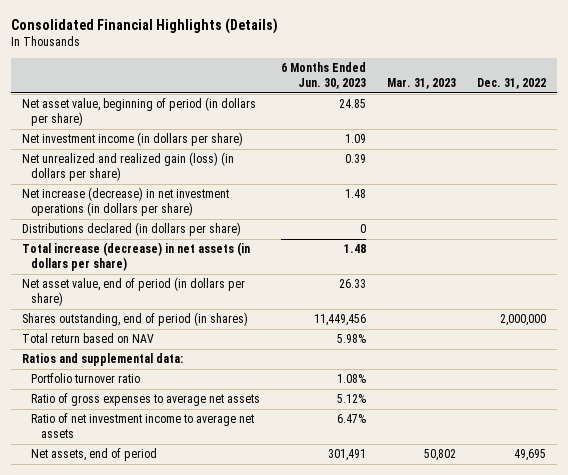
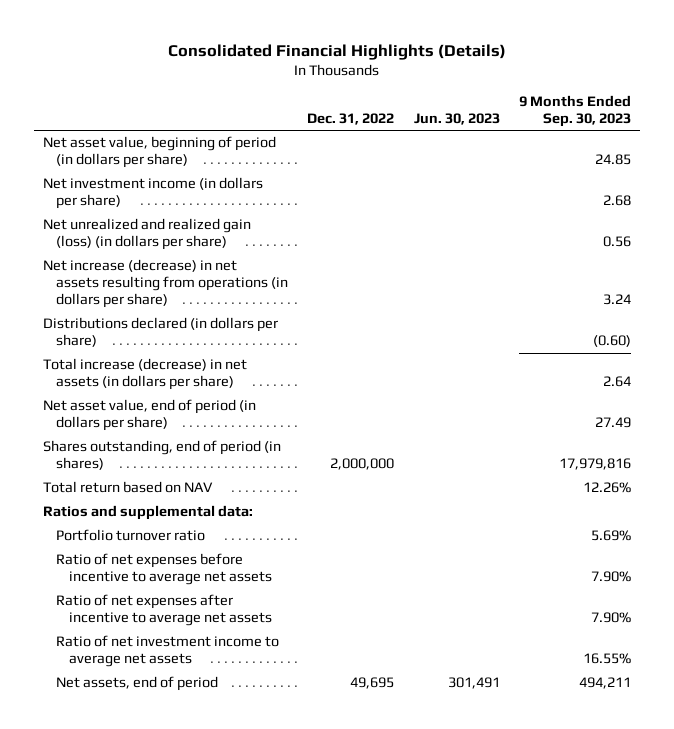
- | 6 Months Ended Jun. 30, 2023 | Mar. 31, 2023 | Dec. 31, 2022
+ | Dec. 31, 2022 | Jun. 30, 2023 | 9 Months Ended Sep. 30, 2023
- Net increase (decrease) in net investment operations (in dollars per share) | 1.48 | |
+ Net increase (decrease) in net assets resulting from operations (in dollars per share) | | | 3.24
- Ratio of gross expenses to average net assets | 5.12% | |
+ Ratio of net expenses before incentive to average net assets | | | 7.90%
+ Ratio of net expenses after incentive to average net assets | | | 7.90%

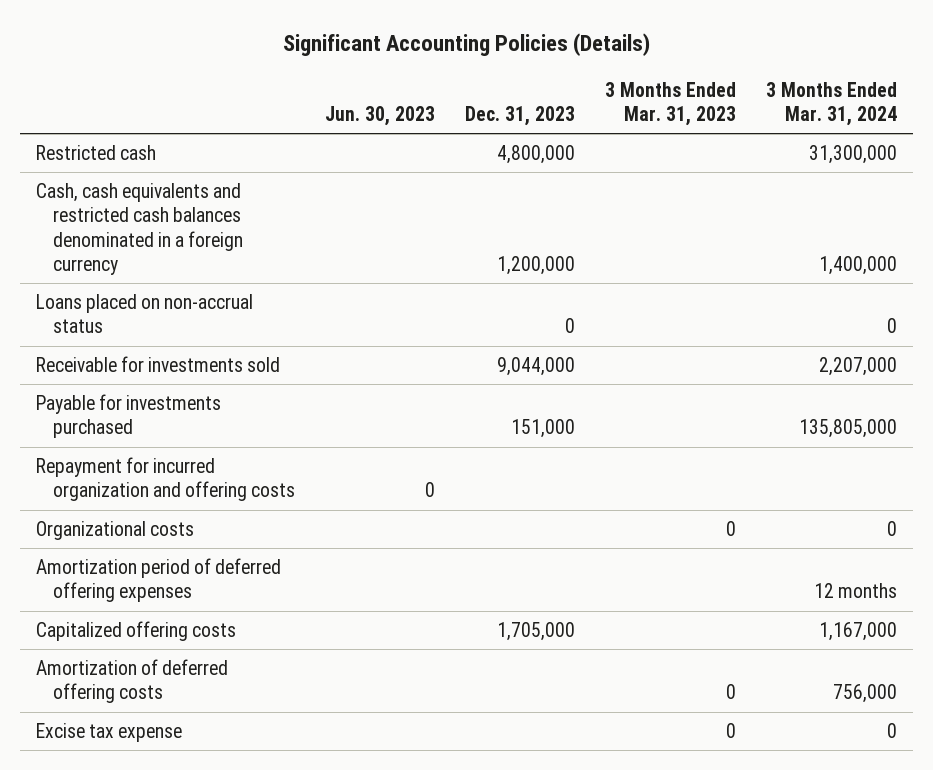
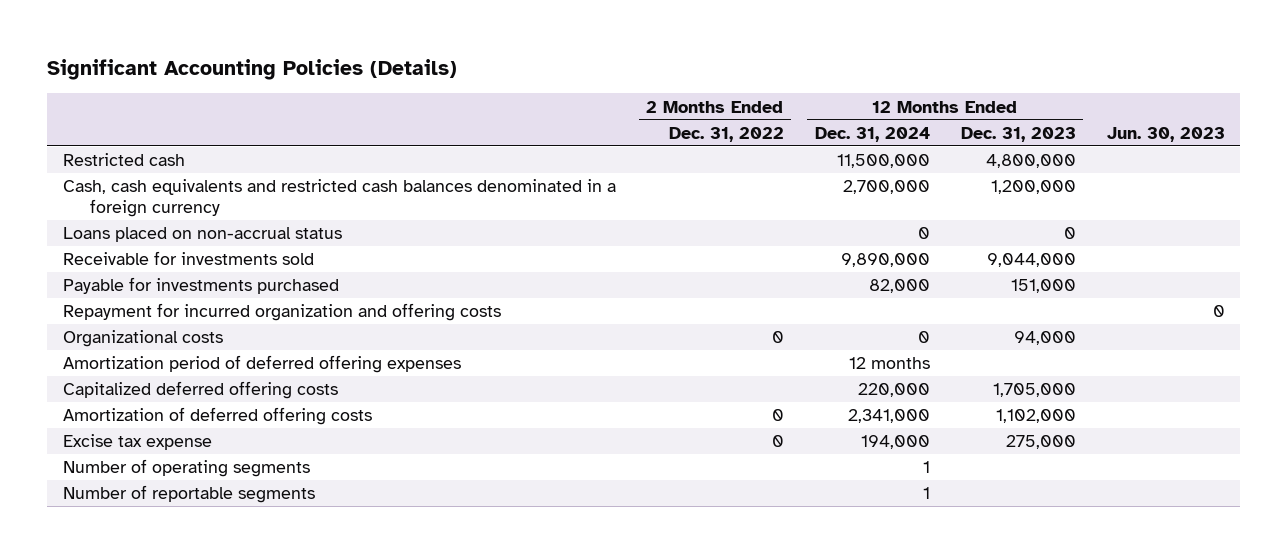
- | Jun. 30, 2023 | Dec. 31, 2023 | 3 Months Ended Mar. 31, 2023 | 3 Months Ended Mar. 31, 2024
+ | 2 Months Ended Dec. 31, 2022 | 12 Months Ended Dec. 31, 2024 | 12 Months Ended Dec. 31, 2023 | Jun. 30, 2023
- Capitalized offering costs | | 1,705,000 | | 1,167,000
+ Capitalized deferred offering costs | | 220,000 | 1,705,000 |
+ Number of operating segments | | 1 | |
+ Number of reportable segments | | 1 | |

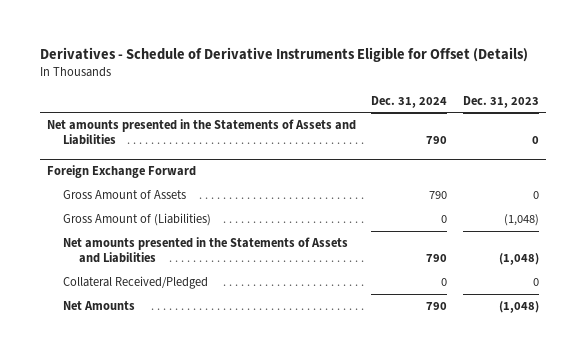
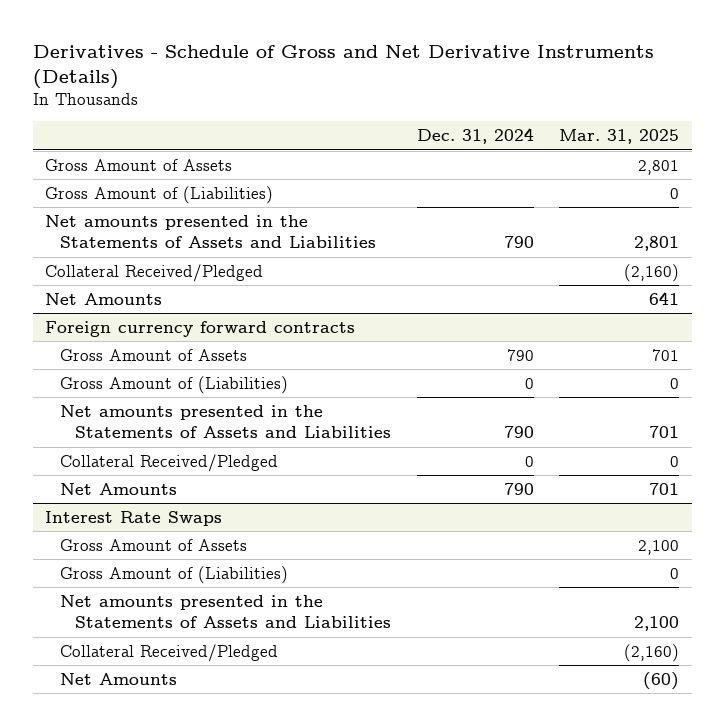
- Derivatives - Schedule of Derivative Instruments Eligible for Offset (Details)
+ Derivatives - Schedule of Gross and Net Derivative Instruments (Details)
- | Dec. 31, 2024 | Dec. 31, 2023
+ | Dec. 31, 2024 | Mar. 31, 2025
+ Gross Amount of Assets | | 2,801
+ Gross Amount of (Liabilities) | | 0
- Foreign Exchange Forward
+ Collateral Received/Pledged | | (2,160)
+ Net Amounts | | 641
+ Foreign currency forward contracts
+ Interest Rate Swaps
+ Gross Amount of Assets | | 2,100
+ Gross Amount of (Liabilities) | | 0
+ Net amounts presented in the Statements of Assets and Liabilities | | 2,100
+ Collateral Received/Pledged | | (2,160)
+ Net Amounts | | (60)

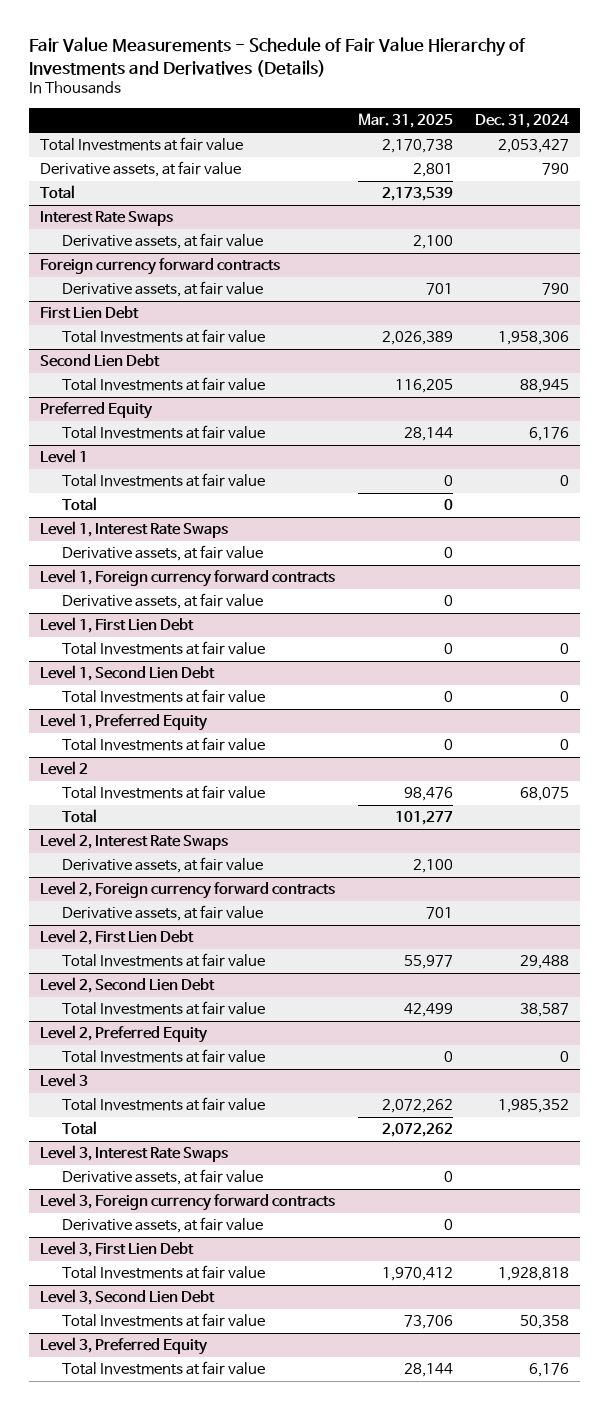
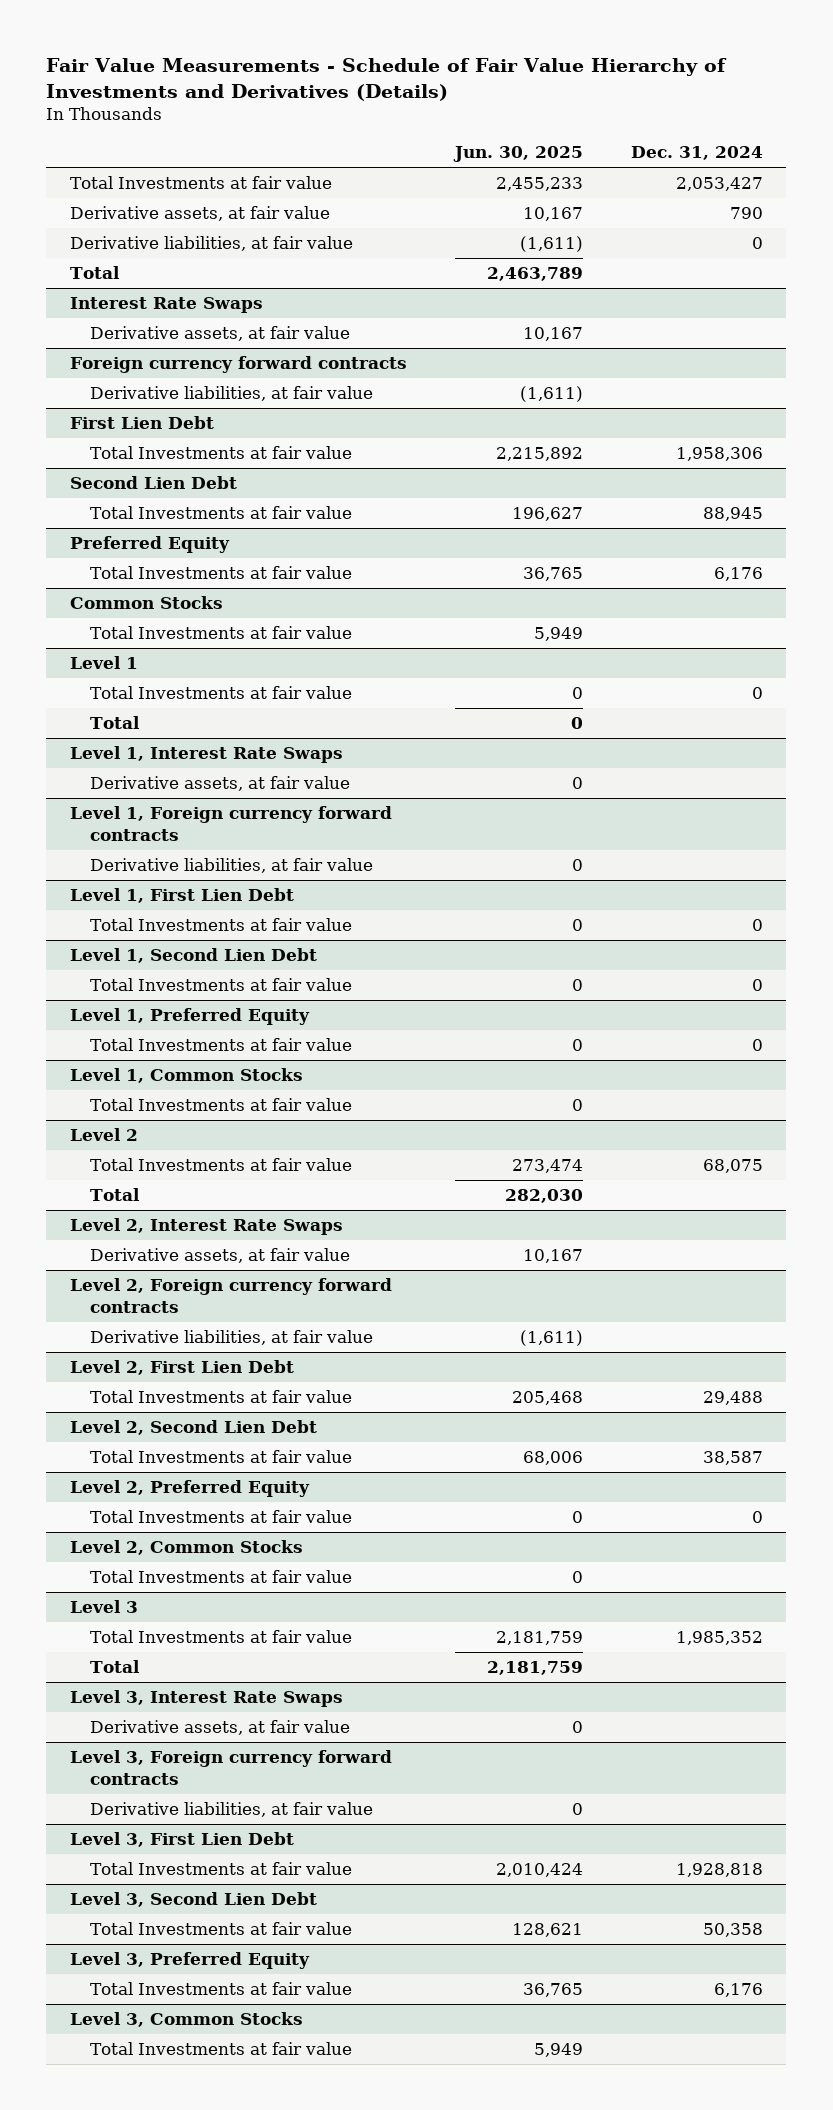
- | Mar. 31, 2025 | Dec. 31, 2024
+ | Jun. 30, 2025 | Dec. 31, 2024
+ Derivative liabilities, at fair value | (1,611) | 0
@ Foreign currency forward contracts
- Derivative assets, at fair value | 701 | 790
+ Derivative liabilities, at fair value | (1,611) |
+ Common Stocks
+ Total Investments at fair value | 5,949 |
@ Level 1, Foreign currency forward contracts
- Derivative assets, at fair value | 0 |
+ Derivative liabilities, at fair value | 0 |
+ Level 1, Common Stocks
+ Total Investments at fair value | 0 |
@ Level 2, Foreign currency forward contracts
- Derivative assets, at fair value | 701 |
+ Derivative liabilities, at fair value | (1,611) |
+ Level 2, Common Stocks
+ Total Investments at fair value | 0 |
@ Level 3, Foreign currency forward contracts
- Derivative assets, at fair value | 0 |
+ Derivative liabilities, at fair value | 0 |
+ Level 3, Common Stocks
+ Total Investments at fair value | 5,949 |

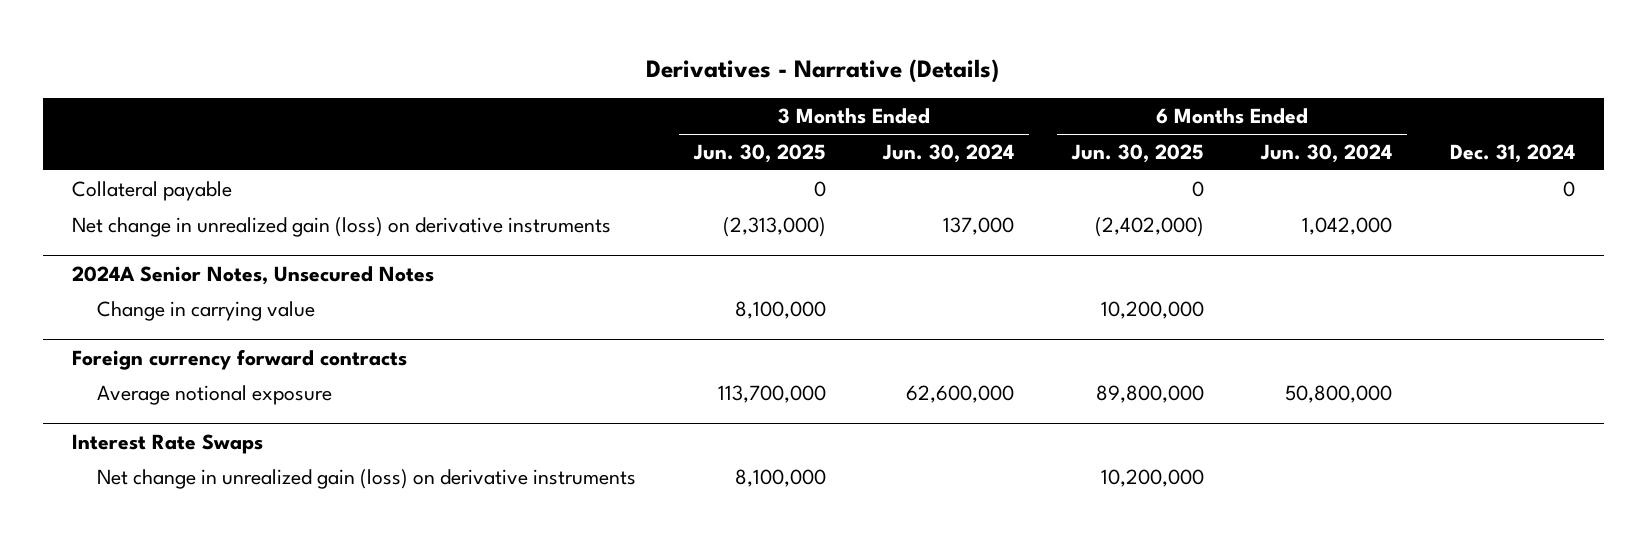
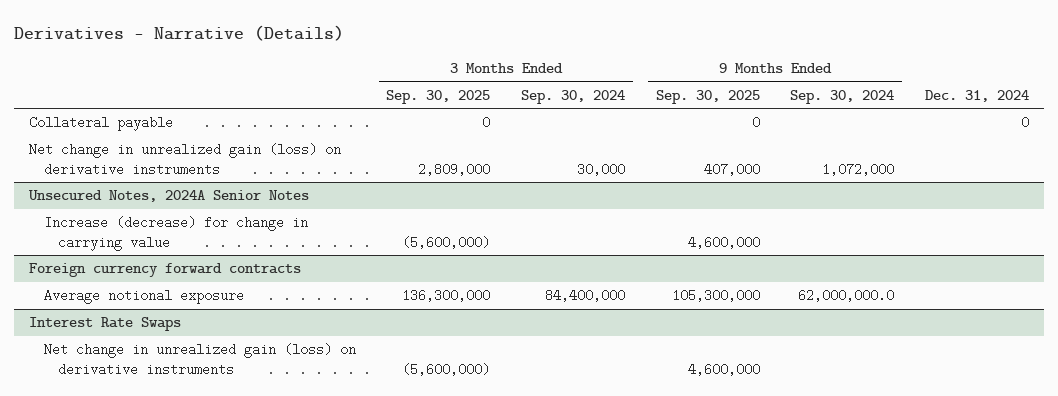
- | 3 Months Ended Jun. 30, 2025 | 3 Months Ended Jun. 30, 2024 | 6 Months Ended Jun. 30, 2025 | 6 Months Ended Jun. 30, 2024 | Dec. 31, 2024
+ | 3 Months Ended Sep. 30, 2025 | 3 Months Ended Sep. 30, 2024 | 9 Months Ended Sep. 30, 2025 | 9 Months Ended Sep. 30, 2024 | Dec. 31, 2024
- 2024A Senior Notes, Unsecured Notes
- Change in carrying value | 8,100,000 | | 10,200,000 | |
+ Unsecured Notes, 2024A Senior Notes
+ Increase (decrease) for change in carrying value | (5,600,000) | | 4,600,000 | |

